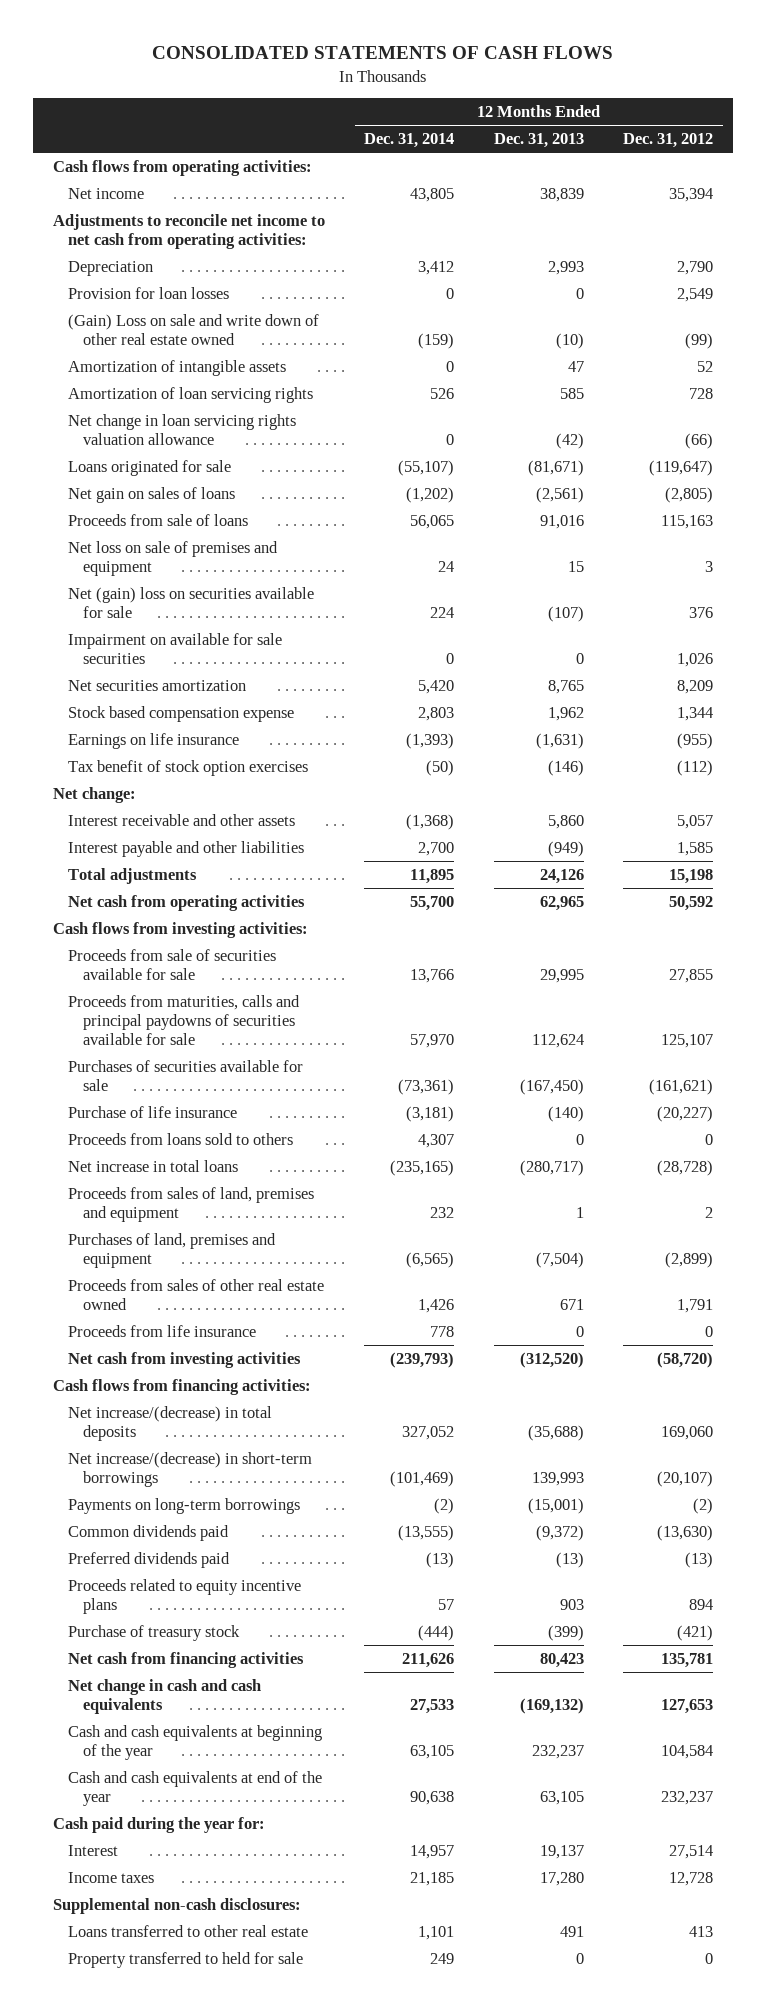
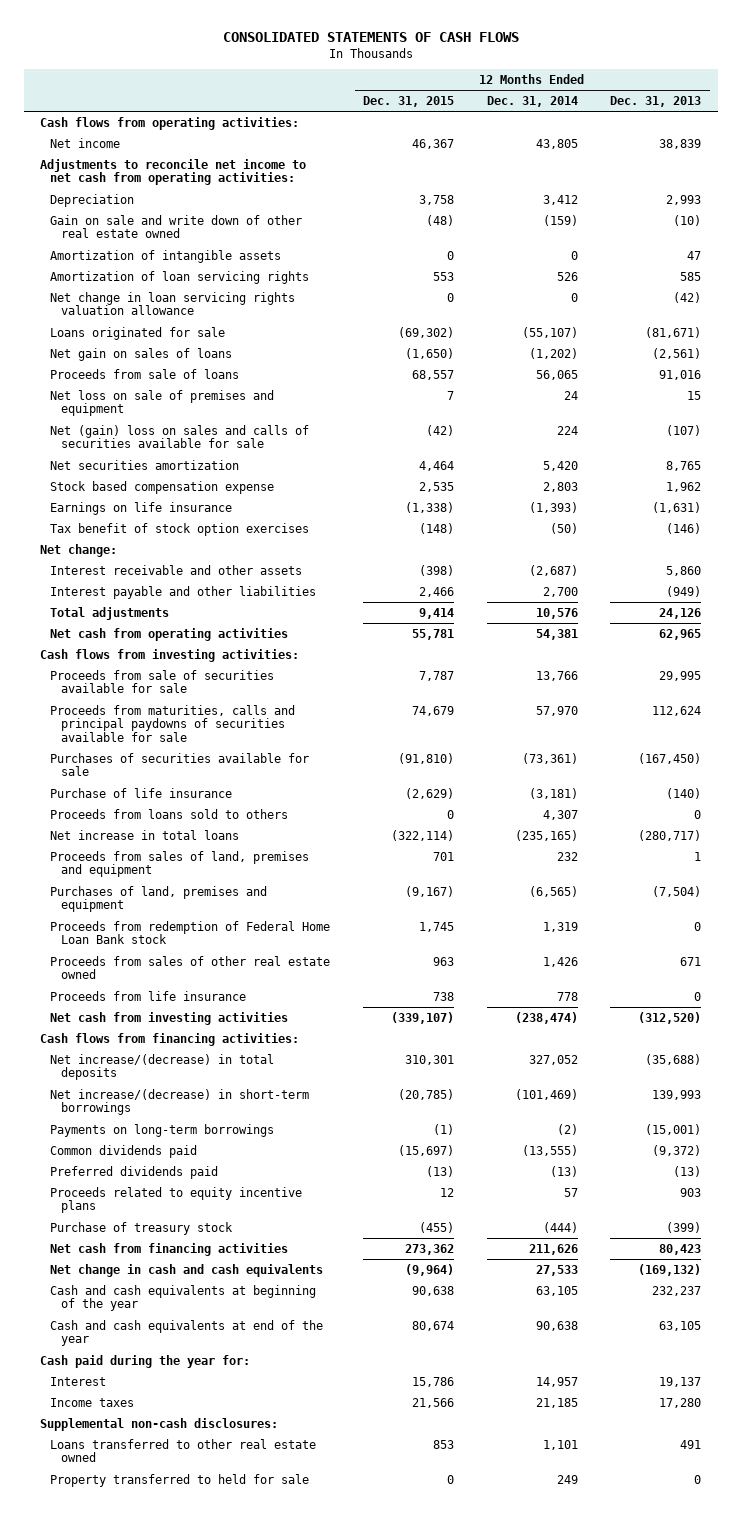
- | 12 Months Ended Dec. 31, 2014 | 12 Months Ended Dec. 31, 2013 | 12 Months Ended Dec. 31, 2012
+ | 12 Months Ended Dec. 31, 2015 | 12 Months Ended Dec. 31, 2014 | 12 Months Ended Dec. 31, 2013
- Provision for loan losses | 0 | 0 | 2,549
- (Gain) Loss on sale and write down of other real estate owned | (159) | (10) | (99)
+ Gain on sale and write down of other real estate owned | (48) | (159) | (10)
- Net (gain) loss on securities available for sale | 224 | (107) | 376
- Impairment on available for sale securities | 0 | 0 | 1,026
+ Net (gain) loss on sales and calls of securities available for sale | (42) | 224 | (107)
- Interest receivable and other assets | (1,368) | 5,860 | 5,057
+ Interest receivable and other assets | (398) | (2,687) | 5,860
- Total adjustments | 11,895 | 24,126 | 15,198
- Net cash from operating activities | 55,700 | 62,965 | 50,592
+ Total adjustments | 9,414 | 10,576 | 24,126
+ Net cash from operating activities | 55,781 | 54,381 | 62,965
+ Proceeds from redemption of Federal Home Loan Bank stock | 1,745 | 1,319 | 0
- Net cash from investing activities | (239,793) | (312,520) | (58,720)
+ Net cash from investing activities | (339,107) | (238,474) | (312,520)
- Loans transferred to other real estate | 1,101 | 491 | 413
+ Loans transferred to other real estate owned | 853 | 1,101 | 491

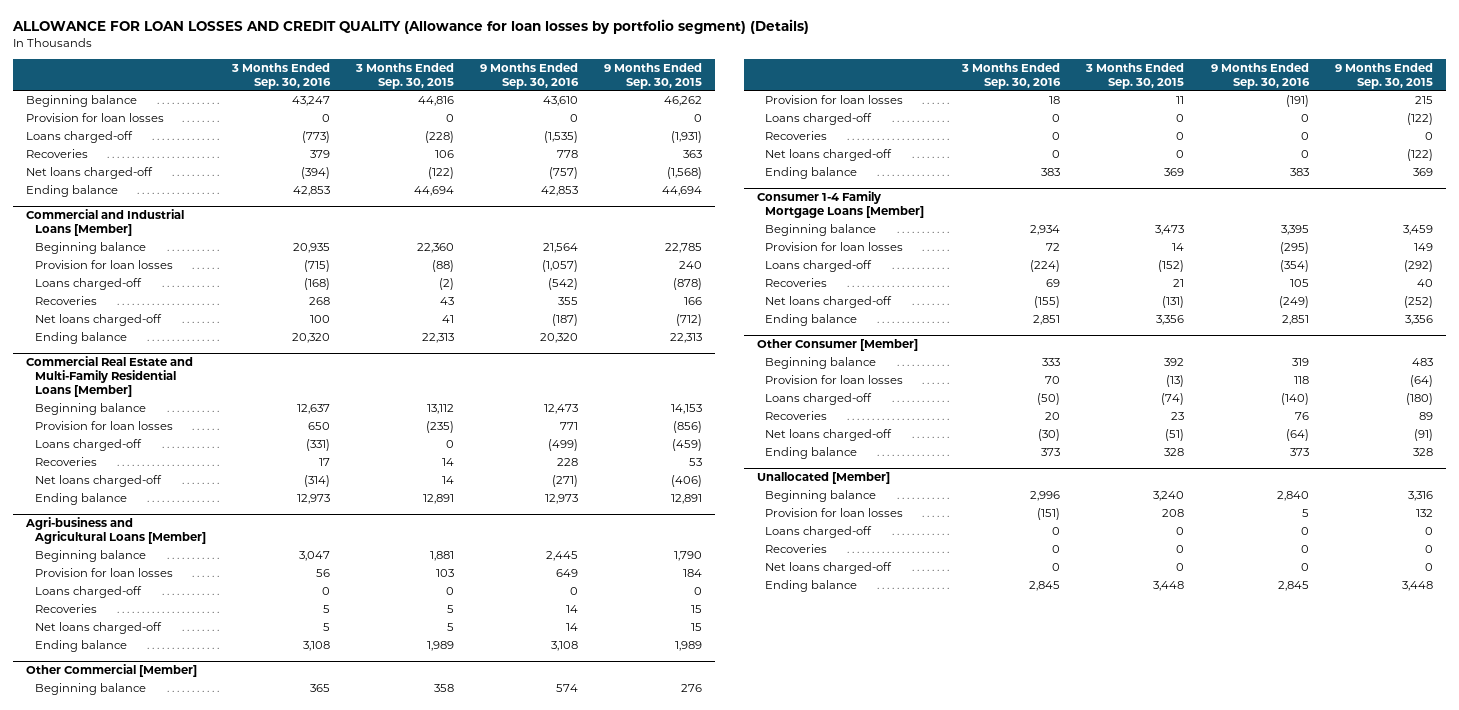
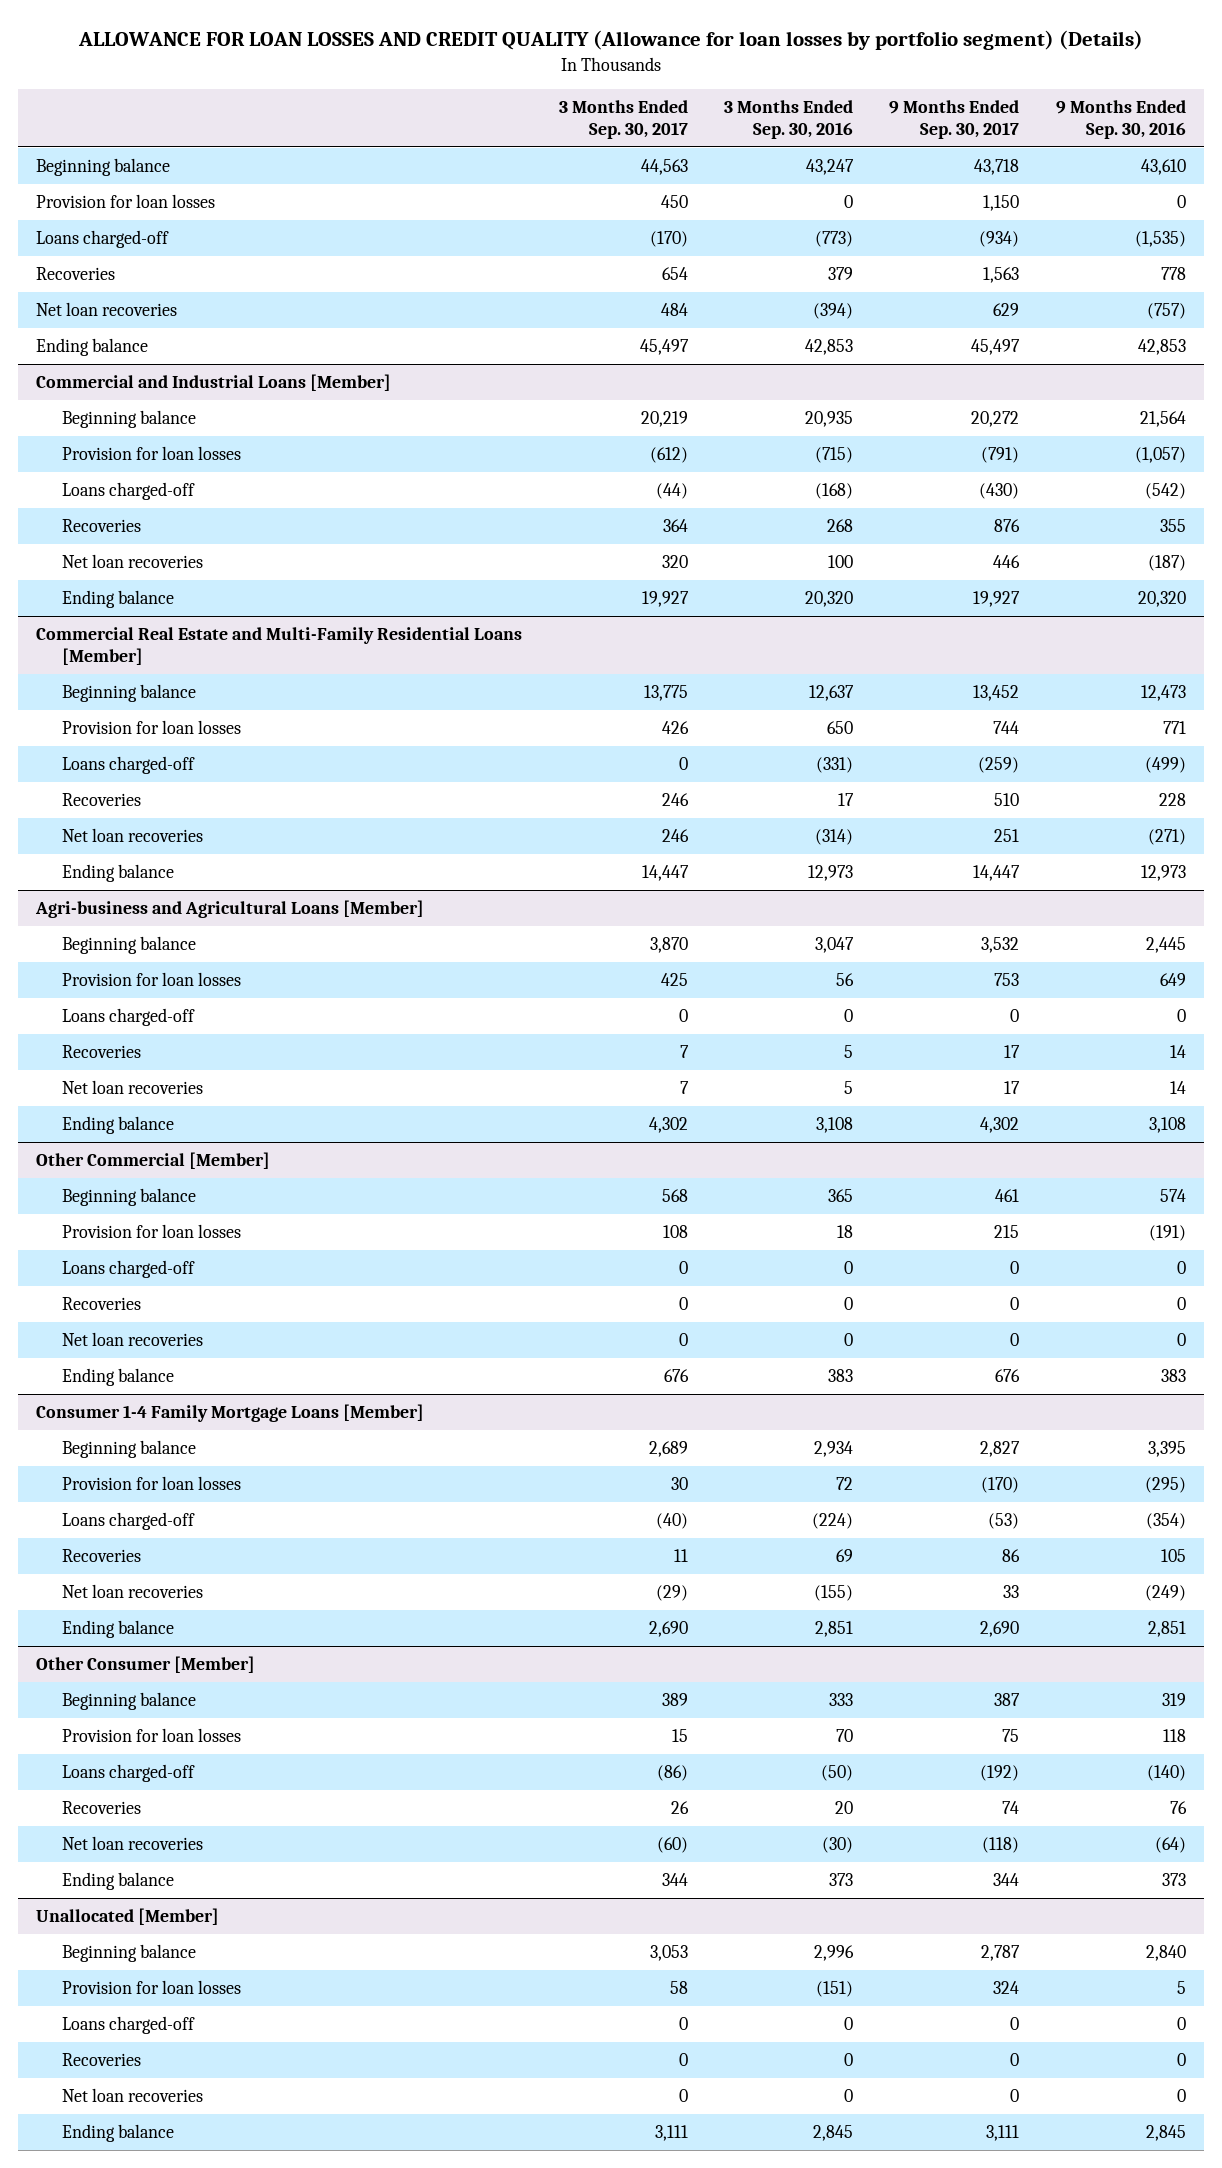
- | 3 Months Ended Sep. 30, 2016 | 3 Months Ended Sep. 30, 2015 | 9 Months Ended Sep. 30, 2016 | 9 Months Ended Sep. 30, 2015
+ | 3 Months Ended Sep. 30, 2017 | 3 Months Ended Sep. 30, 2016 | 9 Months Ended Sep. 30, 2017 | 9 Months Ended Sep. 30, 2016
- Net loans charged-off | (394) | (122) | (757) | (1,568)
+ Net loan recoveries | 484 | (394) | 629 | (757)
@ Commercial and Industrial Loans [Member]
- Net loans charged-off | 100 | 41 | (187) | (712)
+ Net loan recoveries | 320 | 100 | 446 | (187)
@ Commercial Real Estate and Multi-Family Residential Loans [Member]
- Net loans charged-off | (314) | 14 | (271) | (406)
+ Net loan recoveries | 246 | (314) | 251 | (271)
@ Agri-business and Agricultural Loans [Member]
- Net loans charged-off | 5 | 5 | 14 | 15
+ Net loan recoveries | 7 | 5 | 17 | 14
@ Other Commercial [Member]
- Net loans charged-off | 0 | 0 | 0 | (122)
+ Net loan recoveries | 0 | 0 | 0 | 0
@ Consumer 1-4 Family Mortgage Loans [Member]
- Net loans charged-off | (155) | (131) | (249) | (252)
+ Net loan recoveries | (29) | (155) | 33 | (249)
@ Other Consumer [Member]
- Net loans charged-off | (30) | (51) | (64) | (91)
+ Net loan recoveries | (60) | (30) | (118) | (64)
@ Unallocated [Member]
- Net loans charged-off | 0 | 0 | 0 | 0
+ Net loan recoveries | 0 | 0 | 0 | 0

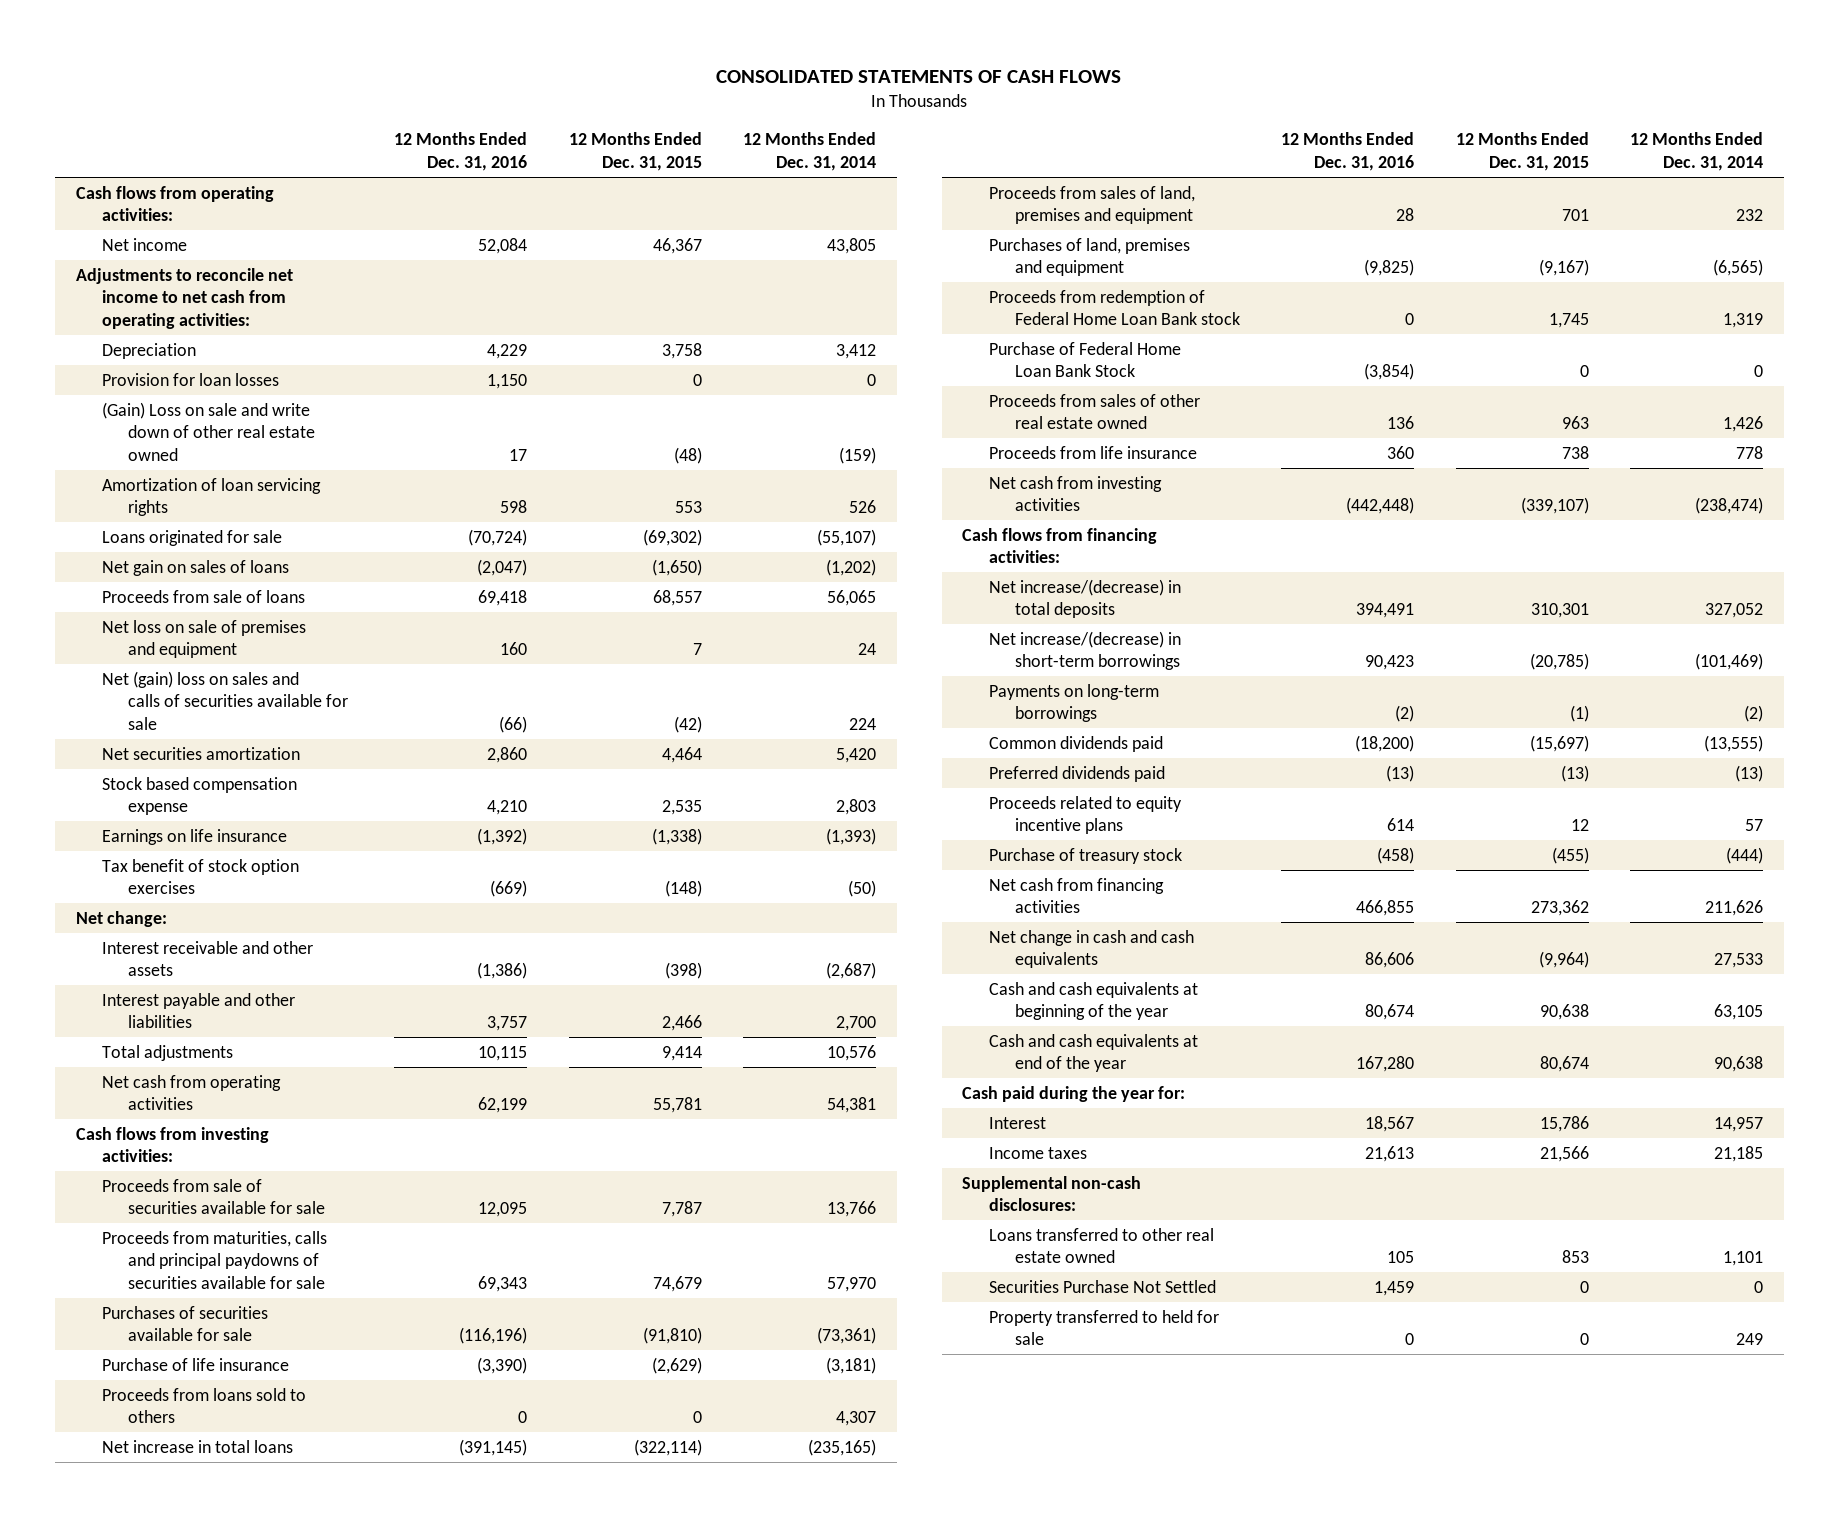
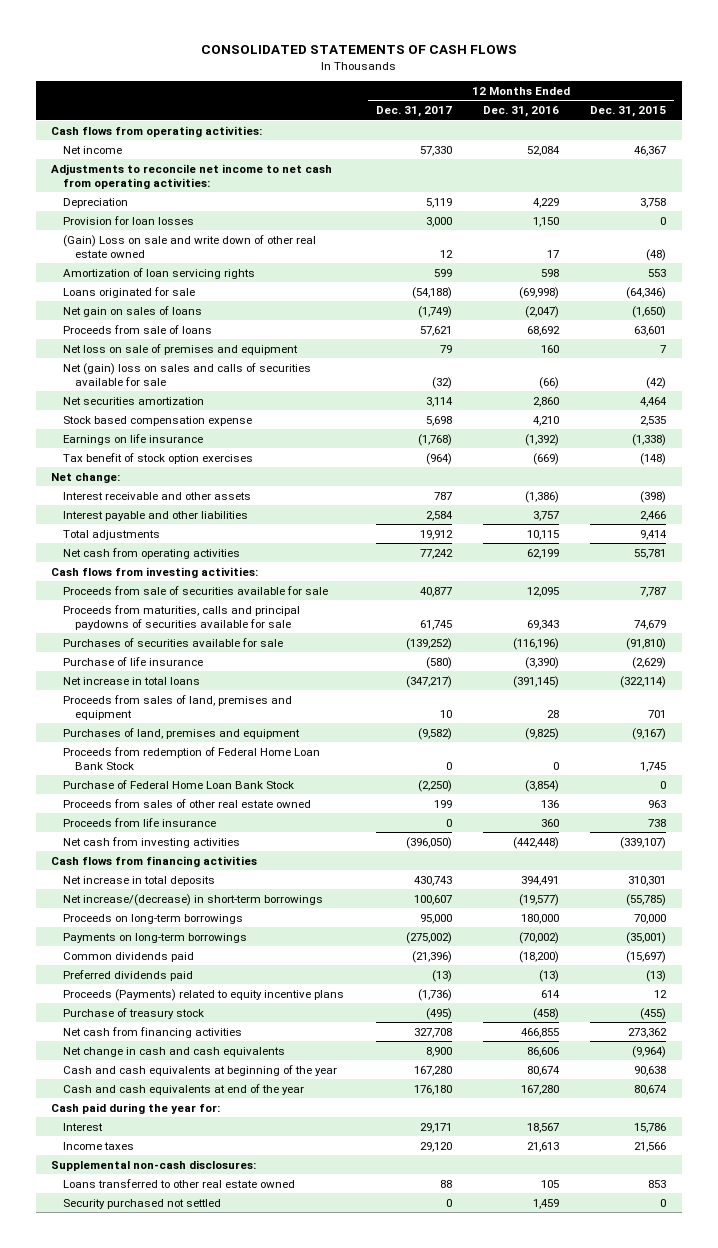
- | 12 Months Ended Dec. 31, 2016 | 12 Months Ended Dec. 31, 2015 | 12 Months Ended Dec. 31, 2014
+ | 12 Months Ended Dec. 31, 2017 | 12 Months Ended Dec. 31, 2016 | 12 Months Ended Dec. 31, 2015
- Loans originated for sale | (70,724) | (69,302) | (55,107)
+ Loans originated for sale | (54,188) | (69,998) | (64,346)
- Proceeds from sale of loans | 69,418 | 68,557 | 56,065
+ Proceeds from sale of loans | 57,621 | 68,692 | 63,601
- Proceeds from loans sold to others | 0 | 0 | 4,307
- Proceeds from redemption of Federal Home Loan Bank stock | 0 | 1,745 | 1,319
+ Proceeds from redemption of Federal Home Loan Bank Stock | 0 | 0 | 1,745
- Cash flows from financing activities:
- Net increase/(decrease) in total deposits | 394,491 | 310,301 | 327,052
- Net increase/(decrease) in short-term borrowings | 90,423 | (20,785) | (101,469)
- Payments on long-term borrowings | (2) | (1) | (2)
+ Cash flows from financing activities
+ Net increase in total deposits | 430,743 | 394,491 | 310,301
+ Net increase/(decrease) in short-term borrowings | 100,607 | (19,577) | (55,785)
+ Proceeds on long-term borrowings | 95,000 | 180,000 | 70,000
+ Payments on long-term borrowings | (275,002) | (70,002) | (35,001)
- Proceeds related to equity incentive plans | 614 | 12 | 57
+ Proceeds (Payments) related to equity incentive plans | (1,736) | 614 | 12
- Securities Purchase Not Settled | 1,459 | 0 | 0
- Property transferred to held for sale | 0 | 0 | 249
+ Security purchased not settled | 0 | 1,459 | 0

